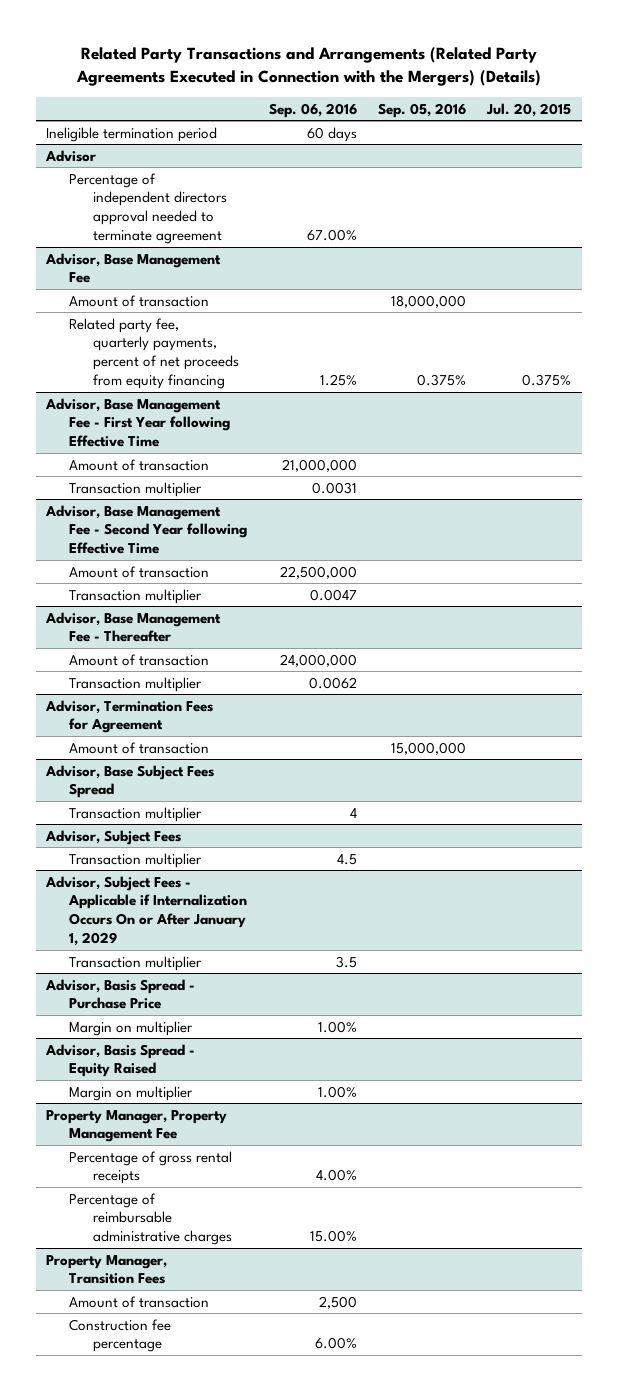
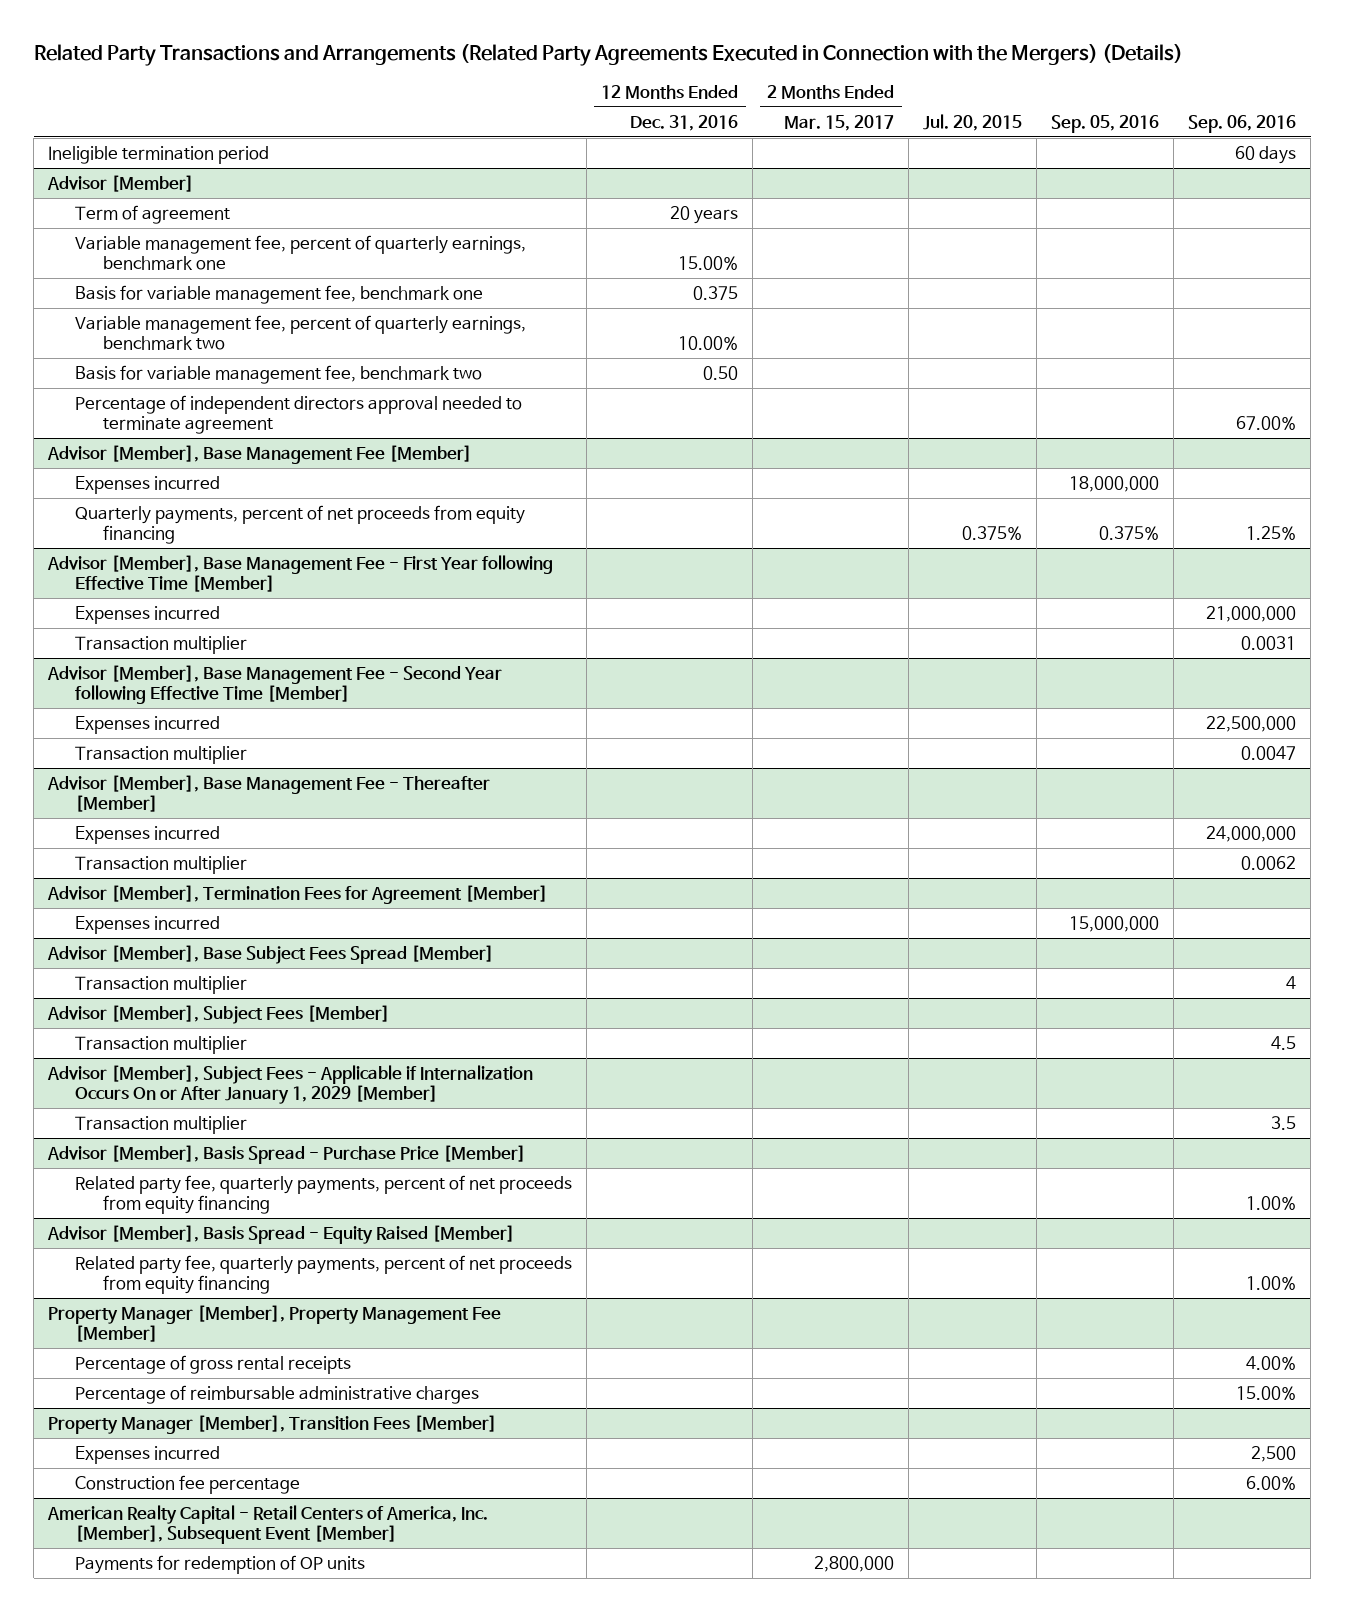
- | Sep. 06, 2016 | Sep. 05, 2016 | Jul. 20, 2015
+ | 12 Months Ended Dec. 31, 2016 | 2 Months Ended Mar. 15, 2017 | Jul. 20, 2015 | Sep. 05, 2016 | Sep. 06, 2016
- Advisor
+ Advisor [Member]
+ Term of agreement | 20 years | | | |
+ Variable management fee, percent of quarterly earnings, benchmark one | 15.00% | | | |
+ Basis for variable management fee, benchmark one | 0.375 | | | |
+ Variable management fee, percent of quarterly earnings, benchmark two | 10.00% | | | |
+ Basis for variable management fee, benchmark two | 0.50 | | | |
- Advisor, Base Management Fee
- Amount of transaction | | 18,000,000 |
- Related party fee, quarterly payments, percent of net proceeds from equity financing | 1.25% | 0.375% | 0.375%
- Advisor, Base Management Fee - First Year following Effective Time
- Amount of transaction | 21,000,000 | |
+ Advisor [Member], Base Management Fee [Member]
+ Expenses incurred | | | | 18,000,000 |
+ Quarterly payments, percent of net proceeds from equity financing | | | 0.375% | 0.375% | 1.25%
+ Advisor [Member], Base Management Fee - First Year following Effective Time [Member]
+ Expenses incurred | | | | | 21,000,000
- Advisor, Base Management Fee - Second Year following Effective Time
- Amount of transaction | 22,500,000 | |
+ Advisor [Member], Base Management Fee - Second Year following Effective Time [Member]
+ Expenses incurred | | | | | 22,500,000
- Advisor, Base Management Fee - Thereafter
- Amount of transaction | 24,000,000 | |
+ Advisor [Member], Base Management Fee - Thereafter [Member]
+ Expenses incurred | | | | | 24,000,000
- Advisor, Termination Fees for Agreement
- Amount of transaction | | 15,000,000 |
- Advisor, Base Subject Fees Spread
+ Advisor [Member], Termination Fees for Agreement [Member]
+ Expenses incurred | | | | 15,000,000 |
+ Advisor [Member], Base Subject Fees Spread [Member]
- Advisor, Subject Fees
+ Advisor [Member], Subject Fees [Member]
- Advisor, Subject Fees - Applicable if Internalization Occurs On or After January 1, 2029
+ Advisor [Member], Subject Fees - Applicable if Internalization Occurs On or After January 1, 2029 [Member]
- Advisor, Basis Spread - Purchase Price
- Margin on multiplier | 1.00% | |
- Advisor, Basis Spread - Equity Raised
- Margin on multiplier | 1.00% | |
- Property Manager, Property Management Fee
+ Advisor [Member], Basis Spread - Purchase Price [Member]
+ Related party fee, quarterly payments, percent of net proceeds from equity financing | | | | | 1.00%
+ Advisor [Member], Basis Spread - Equity Raised [Member]
+ Related party fee, quarterly payments, percent of net proceeds from equity financing | | | | | 1.00%
+ Property Manager [Member], Property Management Fee [Member]
- Property Manager, Transition Fees
- Amount of transaction | 2,500 | |
+ Property Manager [Member], Transition Fees [Member]
+ Expenses incurred | | | | | 2,500
+ American Realty Capital - Retail Centers of America, Inc. [Member], Subsequent Event [Member]
+ Payments for redemption of OP units | | 2,800,000 | | |

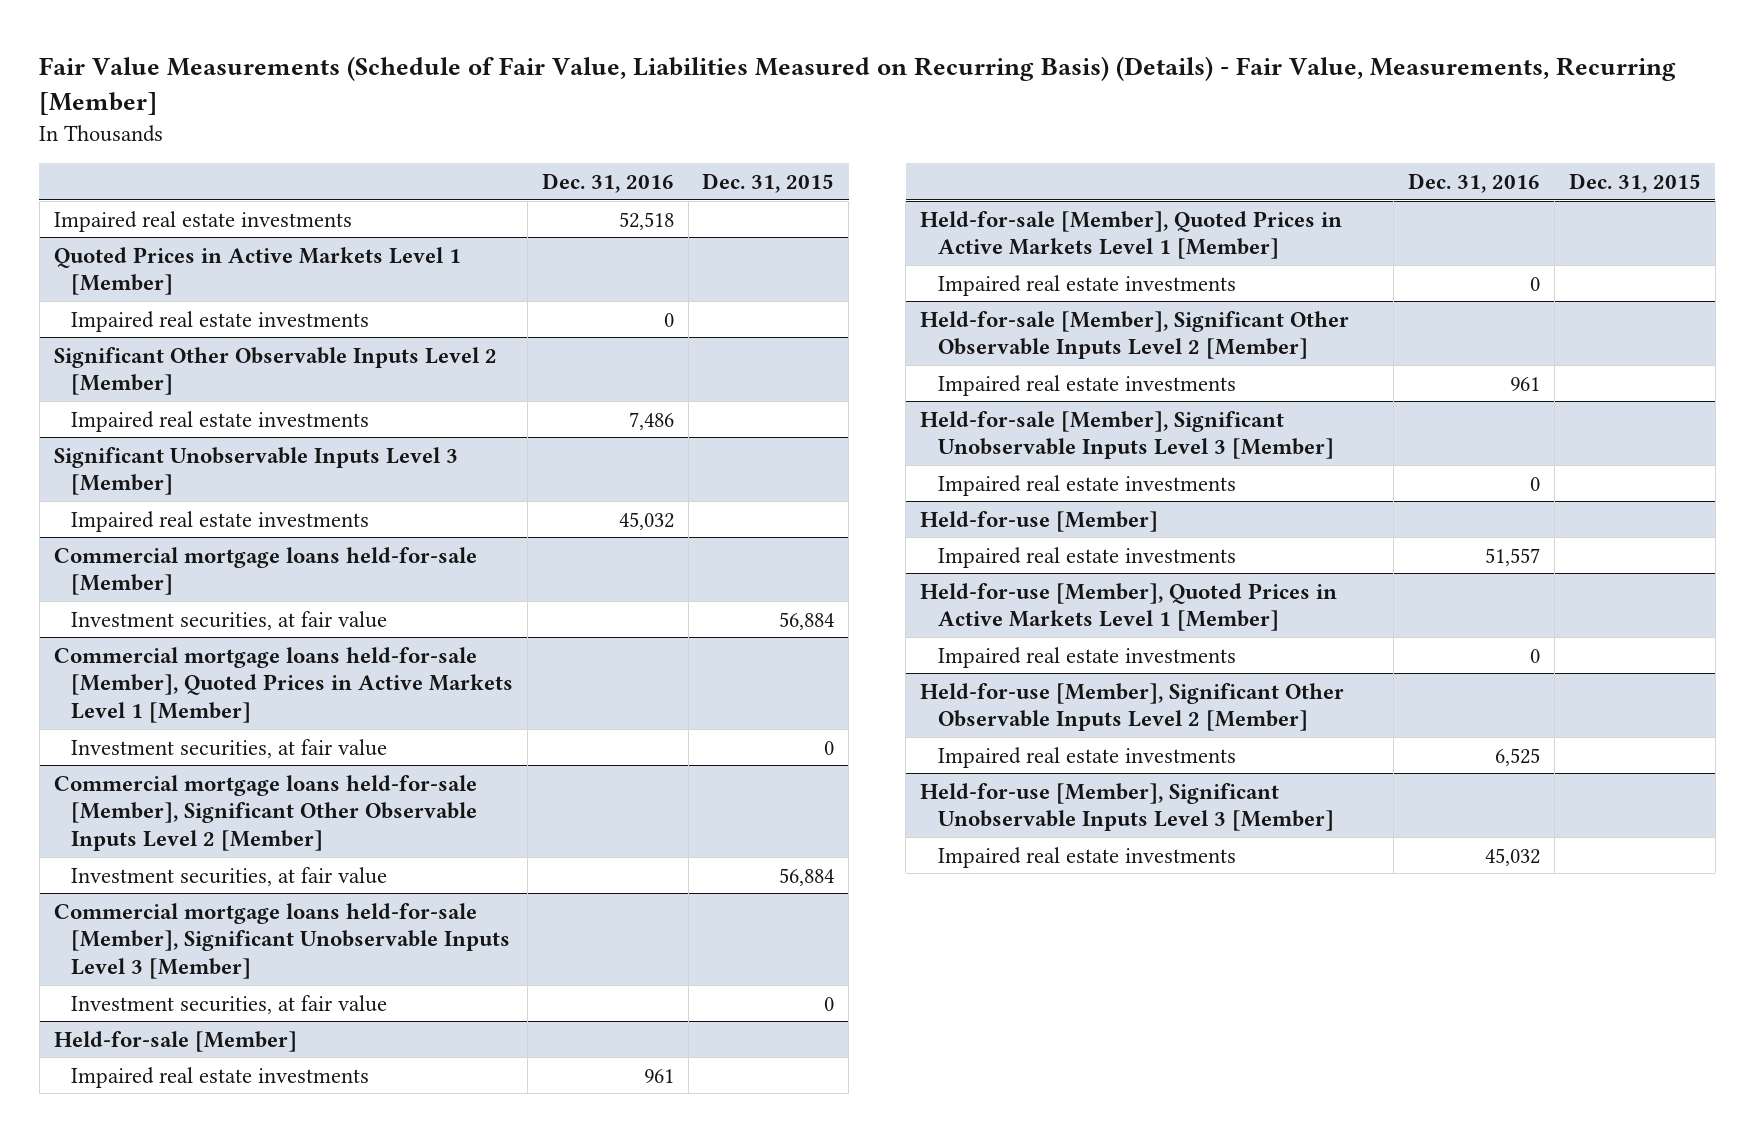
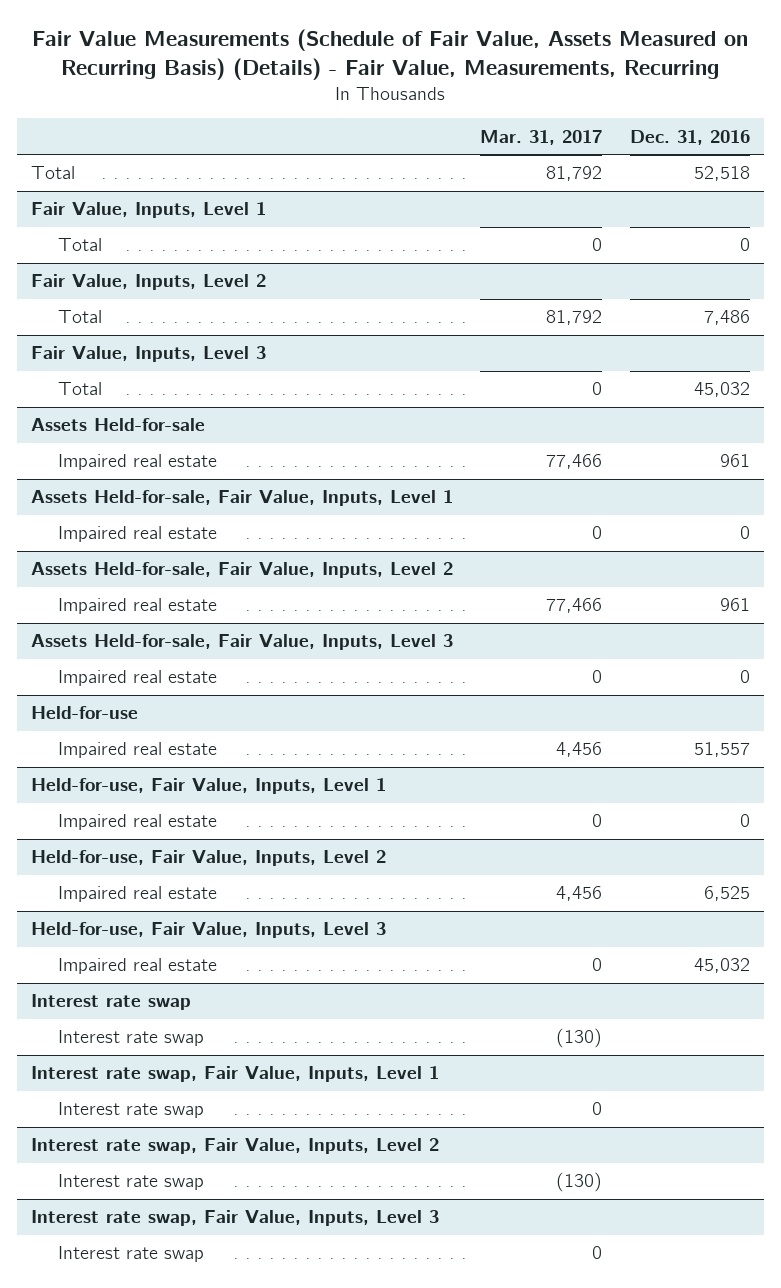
- Fair Value Measurements (Schedule of Fair Value, Liabilities Measured on Recurring Basis) (Details) - Fair Value, Measurements, Recurring [Member]
+ Fair Value Measurements (Schedule of Fair Value, Assets Measured on Recurring Basis) (Details) - Fair Value, Measurements, Recurring
- | Dec. 31, 2016 | Dec. 31, 2015
+ | Mar. 31, 2017 | Dec. 31, 2016
- Impaired real estate investments | 52,518 |
- Quoted Prices in Active Markets Level 1 [Member]
- Impaired real estate investments | 0 |
- Significant Other Observable Inputs Level 2 [Member]
- Impaired real estate investments | 7,486 |
- Significant Unobservable Inputs Level 3 [Member]
- Impaired real estate investments | 45,032 |
- Commercial mortgage loans held-for-sale [Member]
- Investment securities, at fair value | | 56,884
- Commercial mortgage loans held-for-sale [Member], Quoted Prices in Active Markets Level 1 [Member]
- Investment securities, at fair value | | 0
- Commercial mortgage loans held-for-sale [Member], Significant Other Observable Inputs Level 2 [Member]
- Investment securities, at fair value | | 56,884
- Commercial mortgage loans held-for-sale [Member], Significant Unobservable Inputs Level 3 [Member]
- Investment securities, at fair value | | 0
- Held-for-sale [Member]
- Impaired real estate investments | 961 |
- Held-for-sale [Member], Quoted Prices in Active Markets Level 1 [Member]
- Impaired real estate investments | 0 |
- Held-for-sale [Member], Significant Other Observable Inputs Level 2 [Member]
- Impaired real estate investments | 961 |
- Held-for-sale [Member], Significant Unobservable Inputs Level 3 [Member]
- Impaired real estate investments | 0 |
- Held-for-use [Member]
- Impaired real estate investments | 51,557 |
- Held-for-use [Member], Quoted Prices in Active Markets Level 1 [Member]
- Impaired real estate investments | 0 |
- Held-for-use [Member], Significant Other Observable Inputs Level 2 [Member]
- Impaired real estate investments | 6,525 |
- Held-for-use [Member], Significant Unobservable Inputs Level 3 [Member]
- Impaired real estate investments | 45,032 |
+ Total | 81,792 | 52,518
+ Fair Value, Inputs, Level 1
+ Total | 0 | 0
+ Fair Value, Inputs, Level 2
+ Total | 81,792 | 7,486
+ Fair Value, Inputs, Level 3
+ Total | 0 | 45,032
+ Assets Held-for-sale
+ Impaired real estate | 77,466 | 961
+ Assets Held-for-sale, Fair Value, Inputs, Level 1
+ Impaired real estate | 0 | 0
+ Assets Held-for-sale, Fair Value, Inputs, Level 2
+ Impaired real estate | 77,466 | 961
+ Assets Held-for-sale, Fair Value, Inputs, Level 3
+ Impaired real estate | 0 | 0
+ Held-for-use
+ Impaired real estate | 4,456 | 51,557
+ Held-for-use, Fair Value, Inputs, Level 1
+ Impaired real estate | 0 | 0
+ Held-for-use, Fair Value, Inputs, Level 2
+ Impaired real estate | 4,456 | 6,525
+ Held-for-use, Fair Value, Inputs, Level 3
+ Impaired real estate | 0 | 45,032
+ Interest rate swap
+ Interest rate swap | (130) |
+ Interest rate swap, Fair Value, Inputs, Level 1
+ Interest rate swap | 0 |
+ Interest rate swap, Fair Value, Inputs, Level 2
+ Interest rate swap | (130) |
+ Interest rate swap, Fair Value, Inputs, Level 3
+ Interest rate swap | 0 |

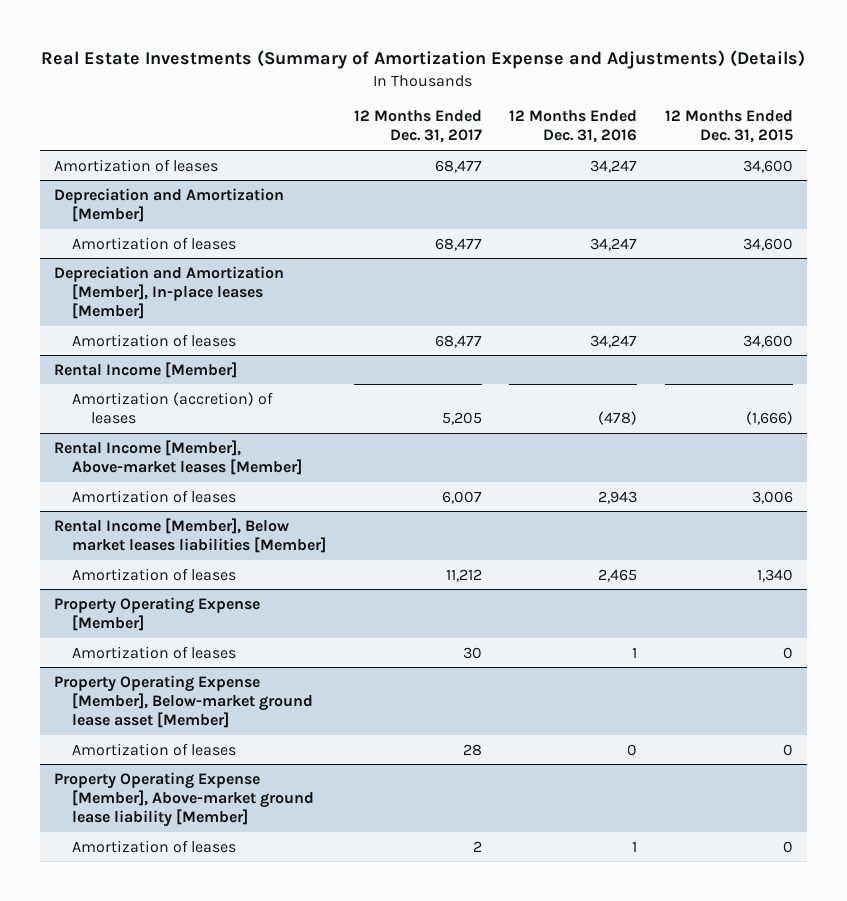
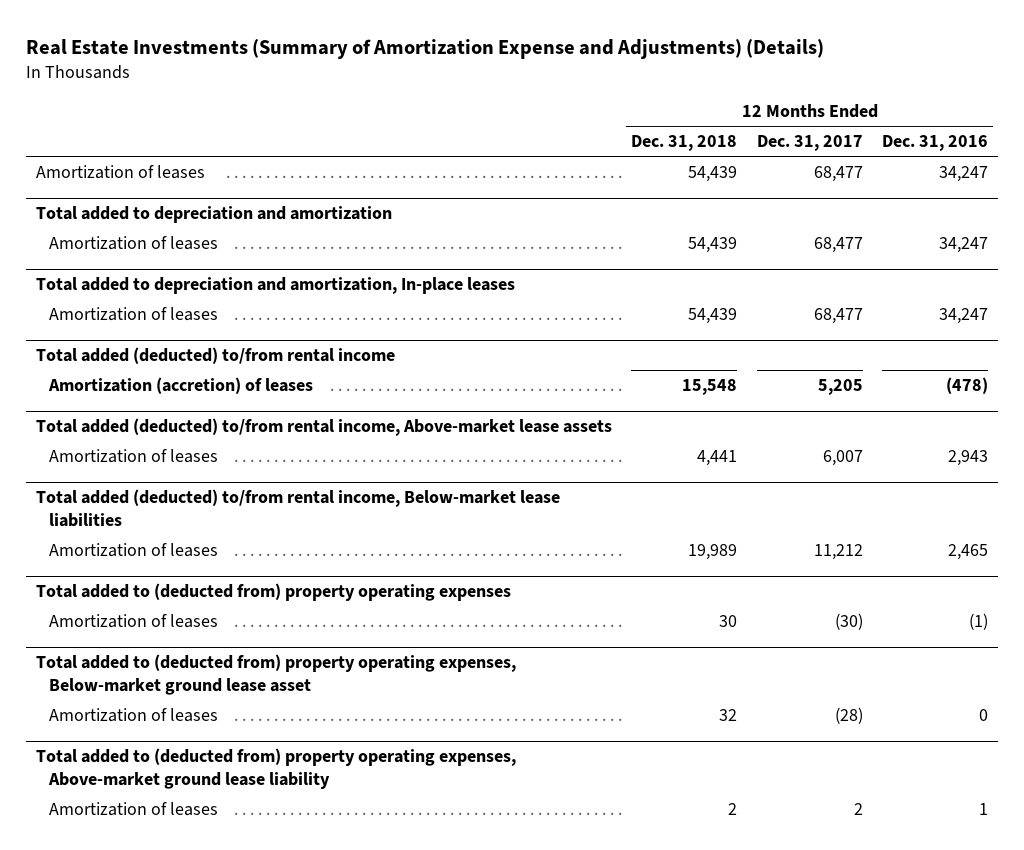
- | 12 Months Ended Dec. 31, 2017 | 12 Months Ended Dec. 31, 2016 | 12 Months Ended Dec. 31, 2015
+ | 12 Months Ended Dec. 31, 2018 | 12 Months Ended Dec. 31, 2017 | 12 Months Ended Dec. 31, 2016
- Depreciation and Amortization [Member]
+ Total added to depreciation and amortization
- Depreciation and Amortization [Member], In-place leases [Member]
+ Total added to depreciation and amortization, In-place leases
- Rental Income [Member]
+ Total added (deducted) to/from rental income
- Rental Income [Member], Above-market leases [Member]
+ Total added (deducted) to/from rental income, Above-market lease assets
- Rental Income [Member], Below market leases liabilities [Member]
+ Total added (deducted) to/from rental income, Below-market lease liabilities
- Property Operating Expense [Member]
- Amortization of leases | 30 | 1 | 0
- Property Operating Expense [Member], Below-market ground lease asset [Member]
- Amortization of leases | 28 | 0 | 0
- Property Operating Expense [Member], Above-market ground lease liability [Member]
+ Total added to (deducted from) property operating expenses
+ Amortization of leases | 30 | (30) | (1)
+ Total added to (deducted from) property operating expenses, Below-market ground lease asset
+ Amortization of leases | 32 | (28) | 0
+ Total added to (deducted from) property operating expenses, Above-market ground lease liability

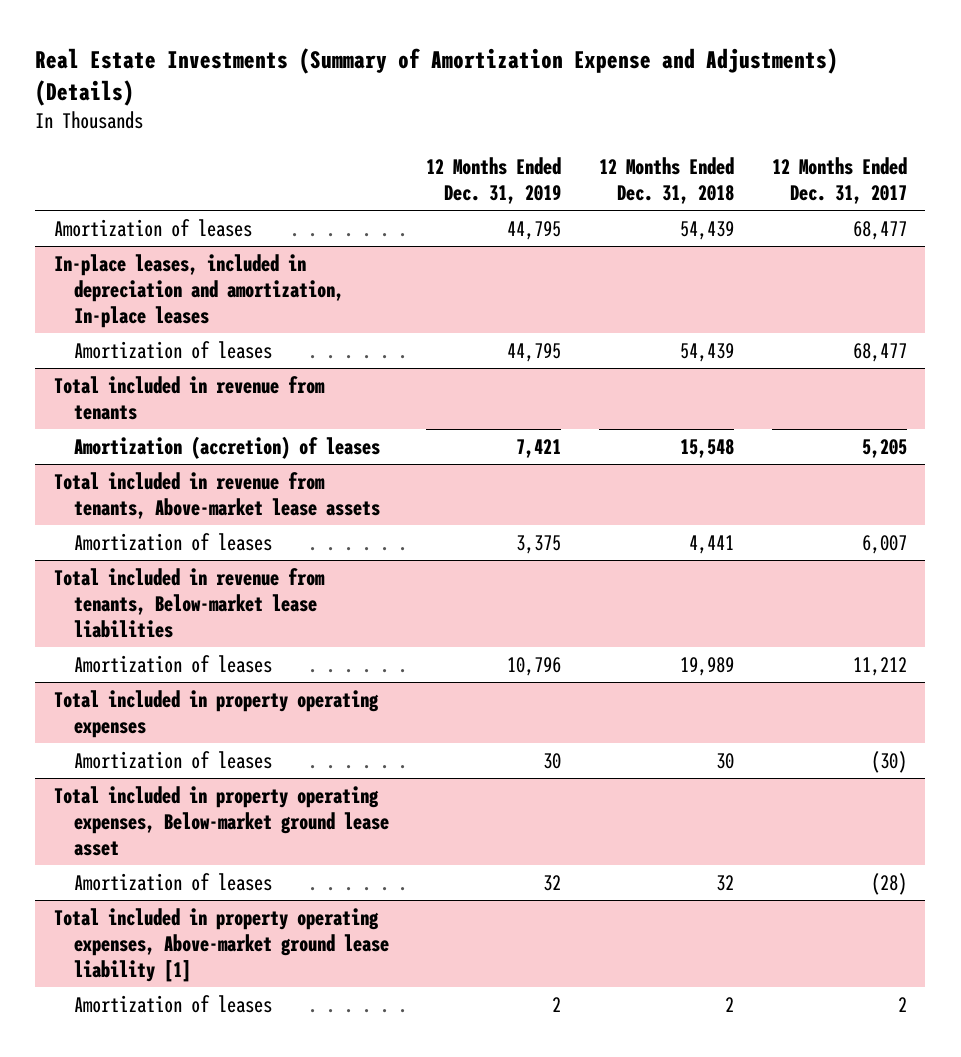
- | 12 Months Ended Dec. 31, 2018 | 12 Months Ended Dec. 31, 2017 | 12 Months Ended Dec. 31, 2016
+ | 12 Months Ended Dec. 31, 2019 | 12 Months Ended Dec. 31, 2018 | 12 Months Ended Dec. 31, 2017
- Total added to depreciation and amortization
- Amortization of leases | 54,439 | 68,477 | 34,247
- Total added to depreciation and amortization, In-place leases
+ In-place leases, included in depreciation and amortization, In-place leases
- Total added (deducted) to/from rental income
+ Total included in revenue from tenants
- Total added (deducted) to/from rental income, Above-market lease assets
+ Total included in revenue from tenants, Above-market lease assets
- Total added (deducted) to/from rental income, Below-market lease liabilities
+ Total included in revenue from tenants, Below-market lease liabilities
- Total added to (deducted from) property operating expenses
+ Total included in property operating expenses
- Total added to (deducted from) property operating expenses, Below-market ground lease asset
+ Total included in property operating expenses, Below-market ground lease asset
- Total added to (deducted from) property operating expenses, Above-market ground lease liability
+ Total included in property operating expenses, Above-market ground lease liability [1]

